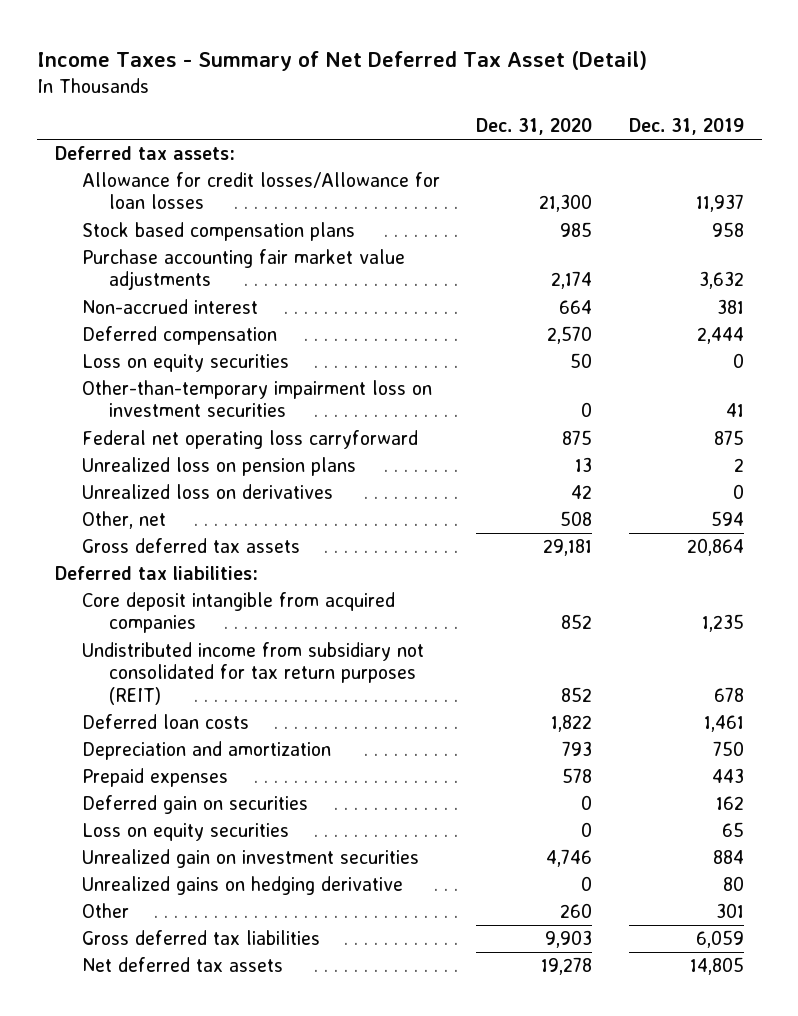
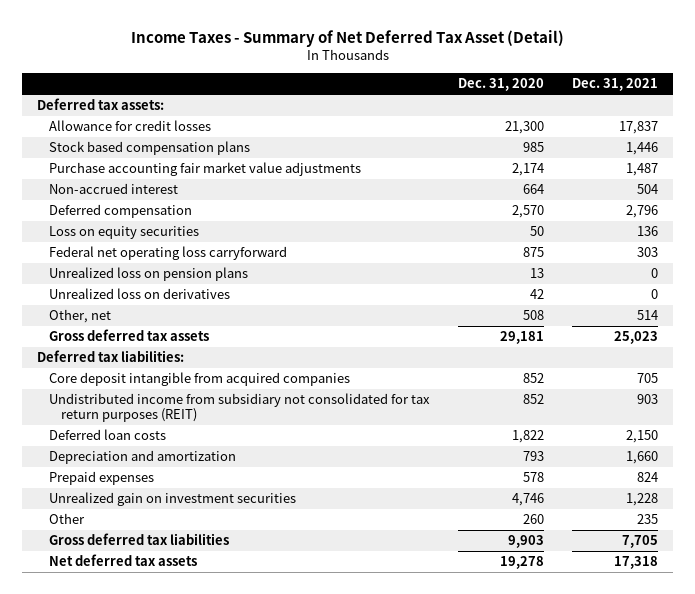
- | Dec. 31, 2020 | Dec. 31, 2019
+ | Dec. 31, 2020 | Dec. 31, 2021
- Allowance for credit losses/Allowance for loan losses | 21,300 | 11,937
+ Allowance for credit losses | 21,300 | 17,837
- Other-than-temporary impairment loss on investment securities | 0 | 41
- Deferred gain on securities | 0 | 162
- Loss on equity securities | 0 | 65
- Unrealized gains on hedging derivative | 0 | 80

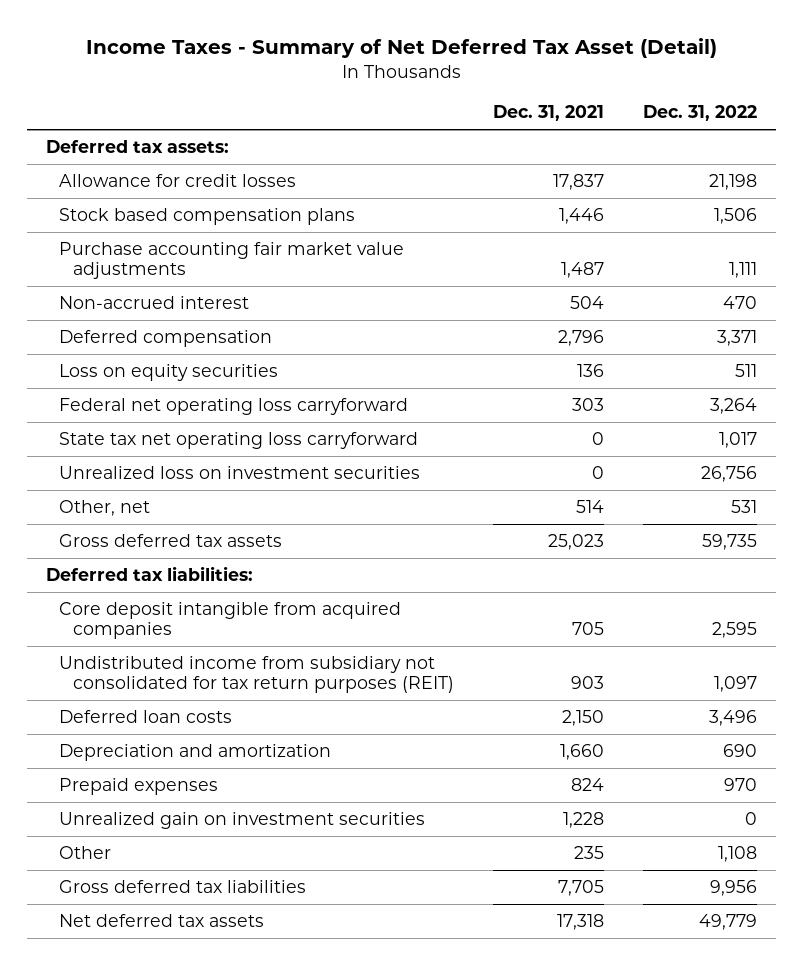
- | Dec. 31, 2020 | Dec. 31, 2021
+ | Dec. 31, 2021 | Dec. 31, 2022
- Unrealized loss on pension plans | 13 | 0
- Unrealized loss on derivatives | 42 | 0
+ State tax net operating loss carryforward | 0 | 1,017
+ Unrealized loss on investment securities | 0 | 26,756

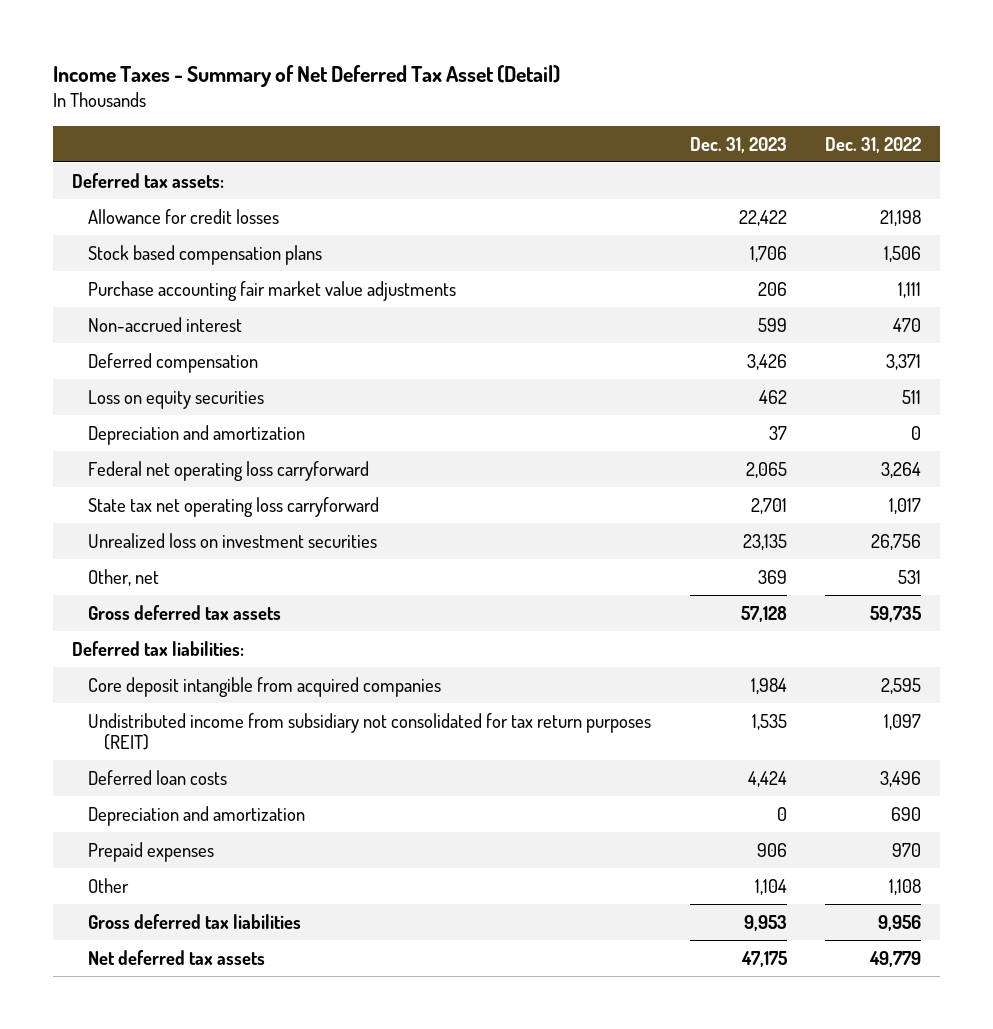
- | Dec. 31, 2021 | Dec. 31, 2022
+ | Dec. 31, 2023 | Dec. 31, 2022
+ Depreciation and amortization | 37 | 0
- Unrealized gain on investment securities | 1,228 | 0

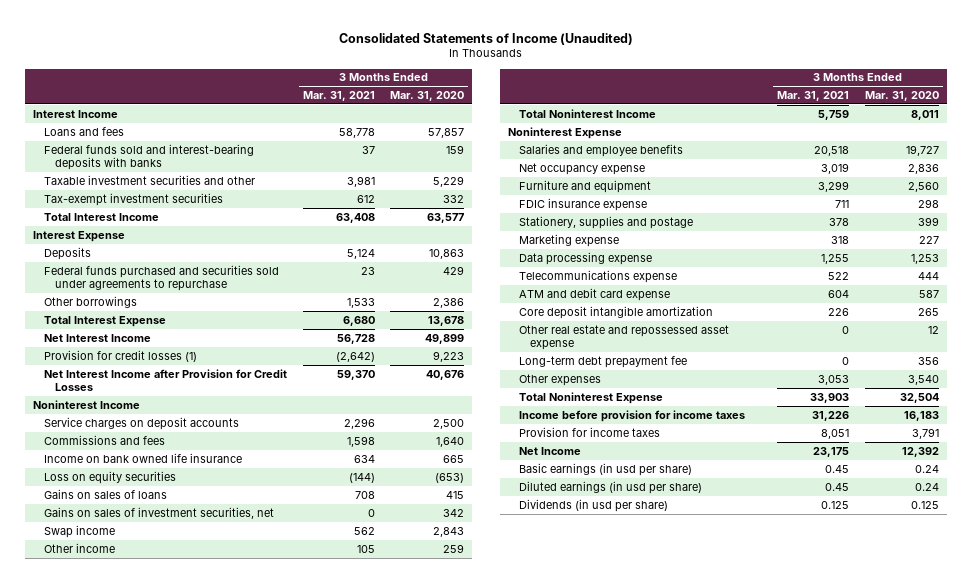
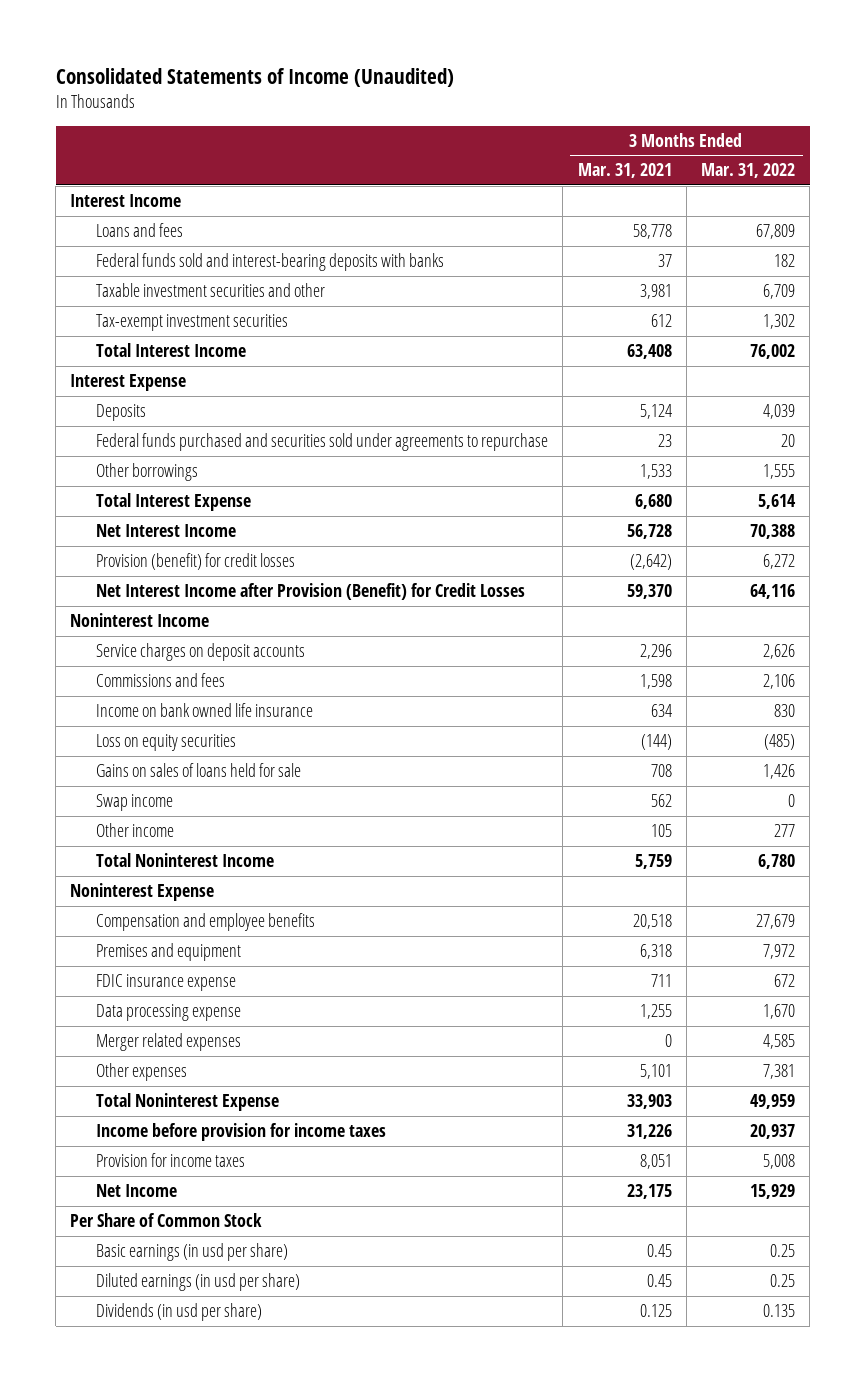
- | 3 Months Ended Mar. 31, 2021 | 3 Months Ended Mar. 31, 2020
+ | 3 Months Ended Mar. 31, 2021 | 3 Months Ended Mar. 31, 2022
- Provision for credit losses (1) | (2,642) | 9,223
- Net Interest Income after Provision for Credit Losses | 59,370 | 40,676
+ Provision (benefit) for credit losses | (2,642) | 6,272
+ Net Interest Income after Provision (Benefit) for Credit Losses | 59,370 | 64,116
- Gains on sales of loans | 708 | 415
- Gains on sales of investment securities, net | 0 | 342
+ Gains on sales of loans held for sale | 708 | 1,426
- Salaries and employee benefits | 20,518 | 19,727
- Net occupancy expense | 3,019 | 2,836
- Furniture and equipment | 3,299 | 2,560
+ Compensation and employee benefits | 20,518 | 27,679
+ Premises and equipment | 6,318 | 7,972
- Stationery, supplies and postage | 378 | 399
- Marketing expense | 318 | 227
- Telecommunications expense | 522 | 444
- ATM and debit card expense | 604 | 587
- Core deposit intangible amortization | 226 | 265
- Other real estate and repossessed asset expense | 0 | 12
- Long-term debt prepayment fee | 0 | 356
- Other expenses | 3,053 | 3,540
+ Merger related expenses | 0 | 4,585
+ Other expenses | 5,101 | 7,381
+ Per Share of Common Stock

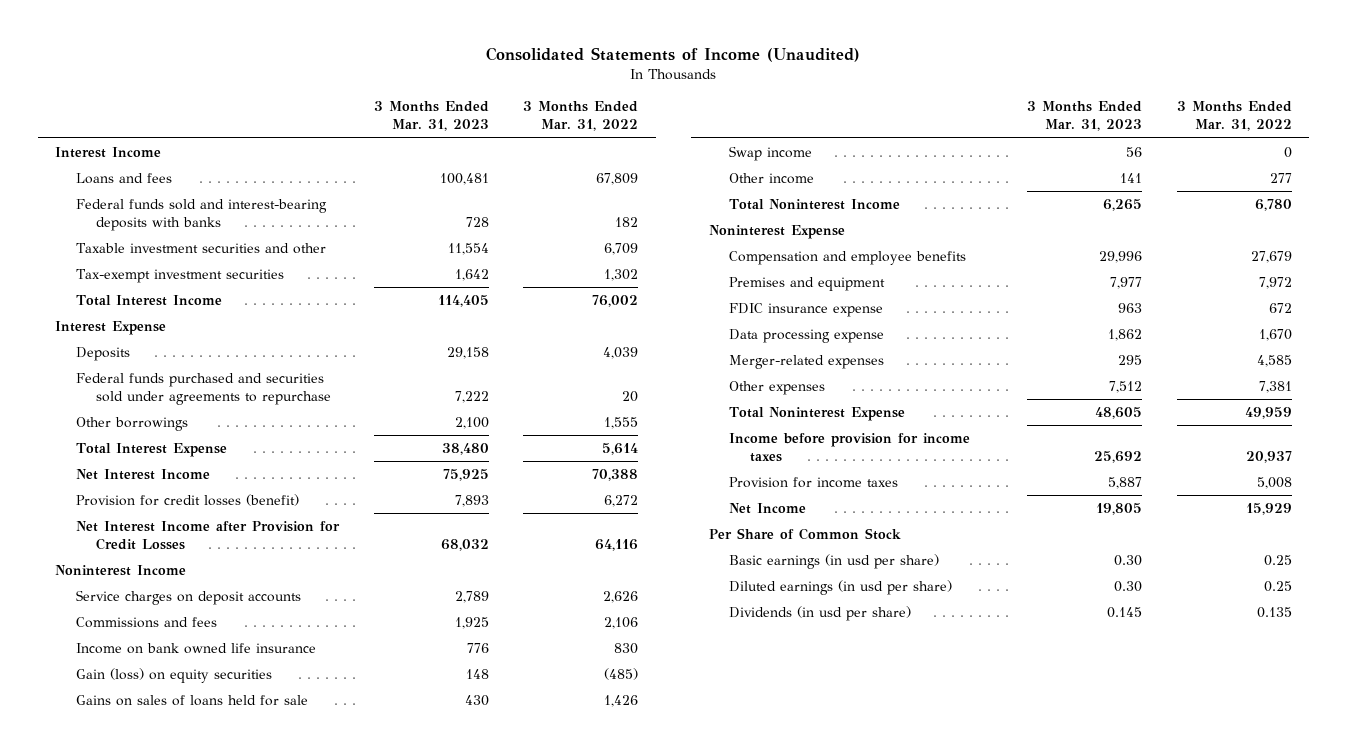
- | 3 Months Ended Mar. 31, 2021 | 3 Months Ended Mar. 31, 2022
+ | 3 Months Ended Mar. 31, 2023 | 3 Months Ended Mar. 31, 2022
- Provision (benefit) for credit losses | (2,642) | 6,272
- Net Interest Income after Provision (Benefit) for Credit Losses | 59,370 | 64,116
+ Provision for credit losses (benefit) | 7,893 | 6,272
+ Net Interest Income after Provision for Credit Losses | 68,032 | 64,116
- Loss on equity securities | (144) | (485)
+ Gain (loss) on equity securities | 148 | (485)
- Merger related expenses | 0 | 4,585
+ Merger-related expenses | 295 | 4,585

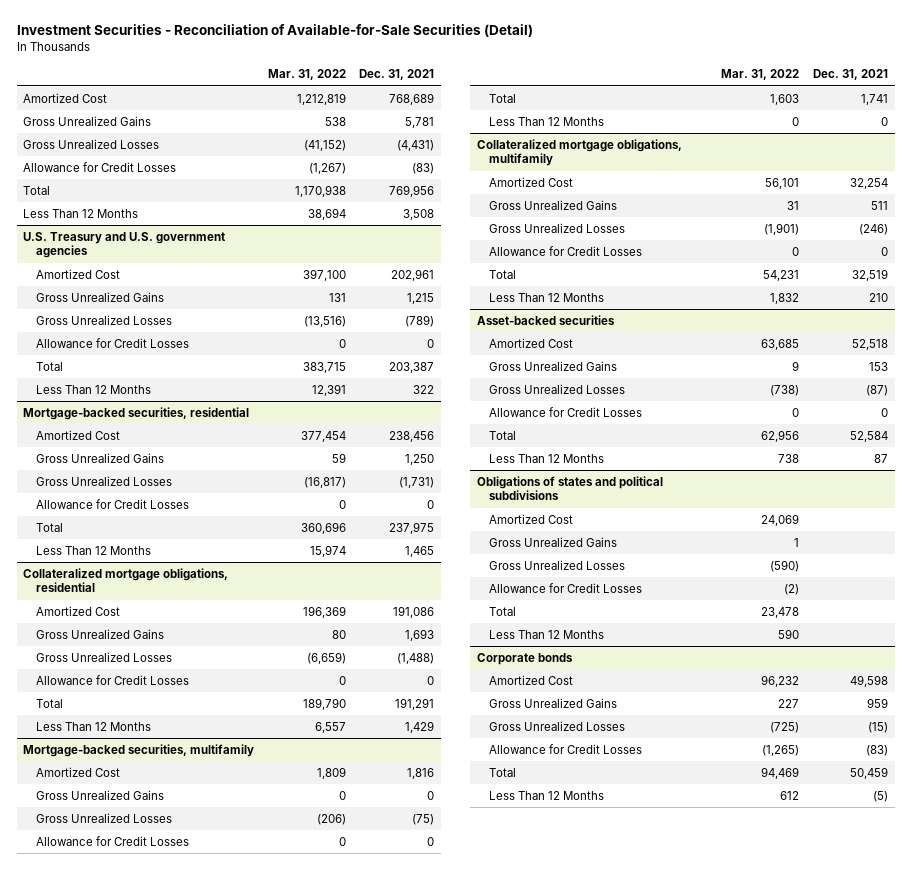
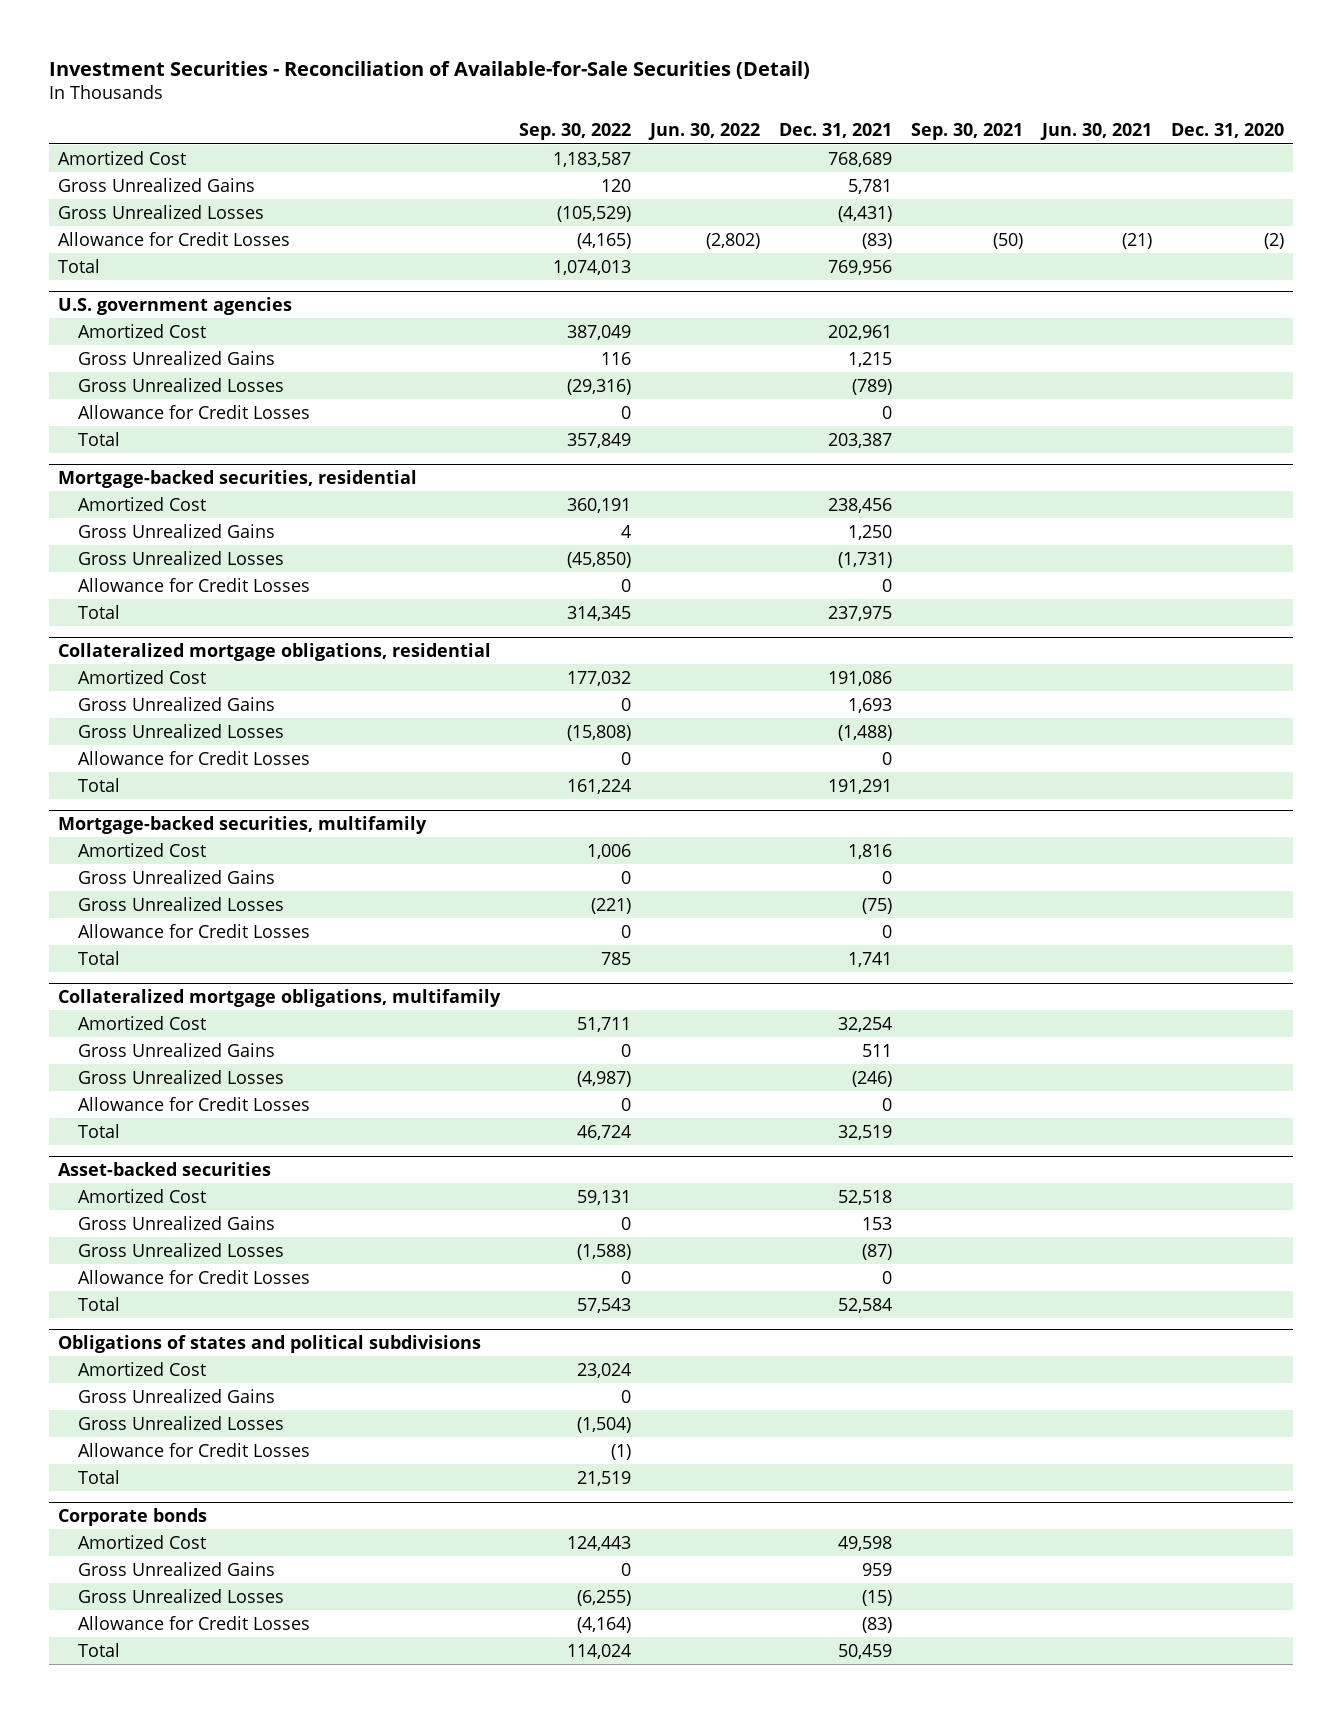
- | Mar. 31, 2022 | Dec. 31, 2021
+ | Sep. 30, 2022 | Jun. 30, 2022 | Dec. 31, 2021 | Sep. 30, 2021 | Jun. 30, 2021 | Dec. 31, 2020
- Less Than 12 Months | 38,694 | 3,508
- U.S. Treasury and U.S. government agencies
+ U.S. government agencies
- Less Than 12 Months | 12,391 | 322
@ Mortgage-backed securities, residential
- Less Than 12 Months | 15,974 | 1,465
@ Collateralized mortgage obligations, residential
- Less Than 12 Months | 6,557 | 1,429
@ Mortgage-backed securities, multifamily
- Less Than 12 Months | 0 | 0
@ Collateralized mortgage obligations, multifamily
- Less Than 12 Months | 1,832 | 210
@ Asset-backed securities
- Less Than 12 Months | 738 | 87
@ Obligations of states and political subdivisions
- Less Than 12 Months | 590 |
@ Corporate bonds
- Less Than 12 Months | 612 | (5)

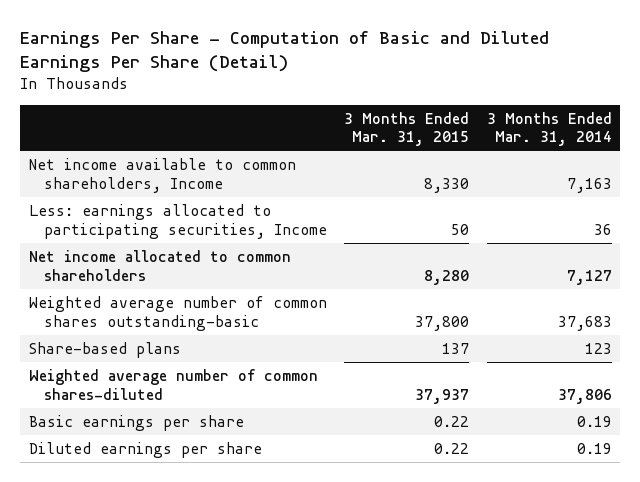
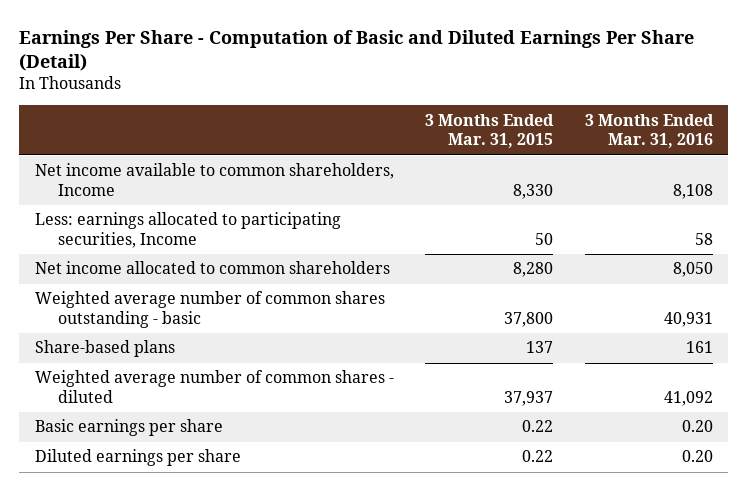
- | 3 Months Ended Mar. 31, 2015 | 3 Months Ended Mar. 31, 2014
+ | 3 Months Ended Mar. 31, 2015 | 3 Months Ended Mar. 31, 2016
- Weighted average number of common shares outstanding-basic | 37,800 | 37,683
+ Weighted average number of common shares outstanding - basic | 37,800 | 40,931
- Weighted average number of common shares-diluted | 37,937 | 37,806
+ Weighted average number of common shares - diluted | 37,937 | 41,092

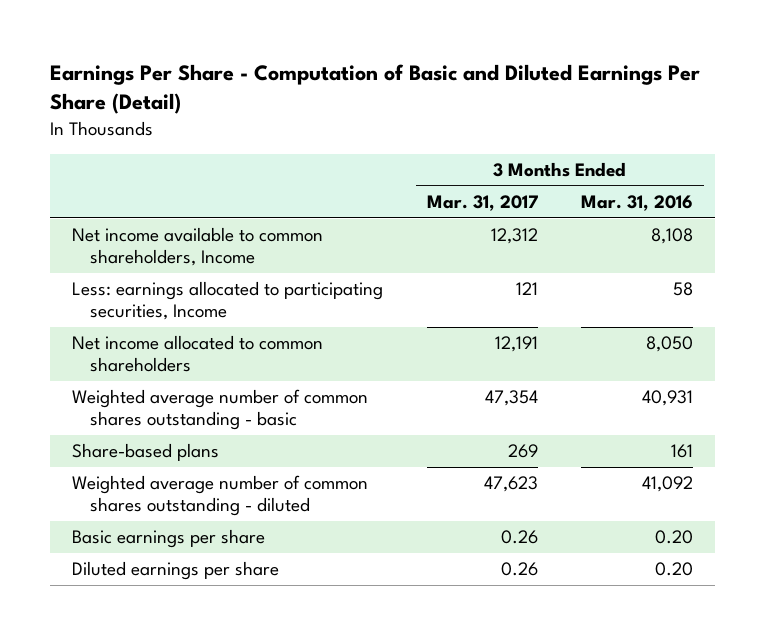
- | 3 Months Ended Mar. 31, 2015 | 3 Months Ended Mar. 31, 2016
+ | 3 Months Ended Mar. 31, 2017 | 3 Months Ended Mar. 31, 2016
- Weighted average number of common shares - diluted | 37,937 | 41,092
+ Weighted average number of common shares outstanding - diluted | 47,623 | 41,092

